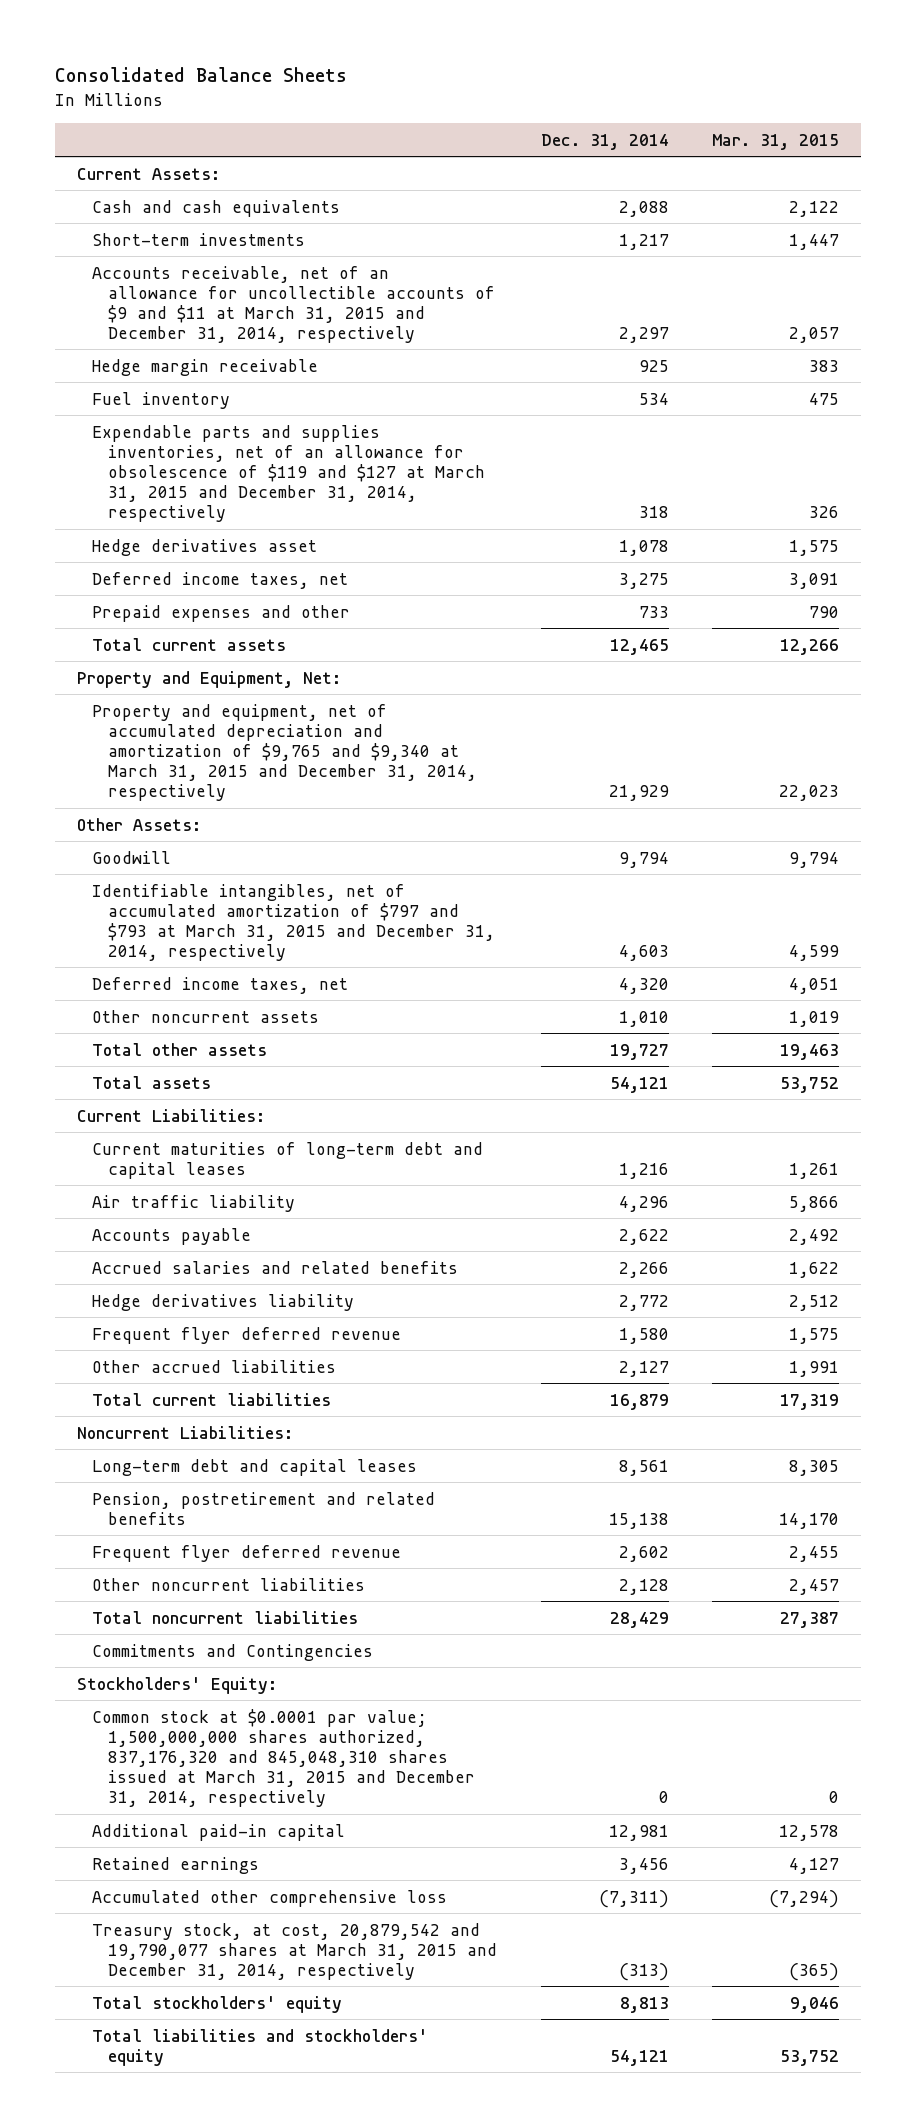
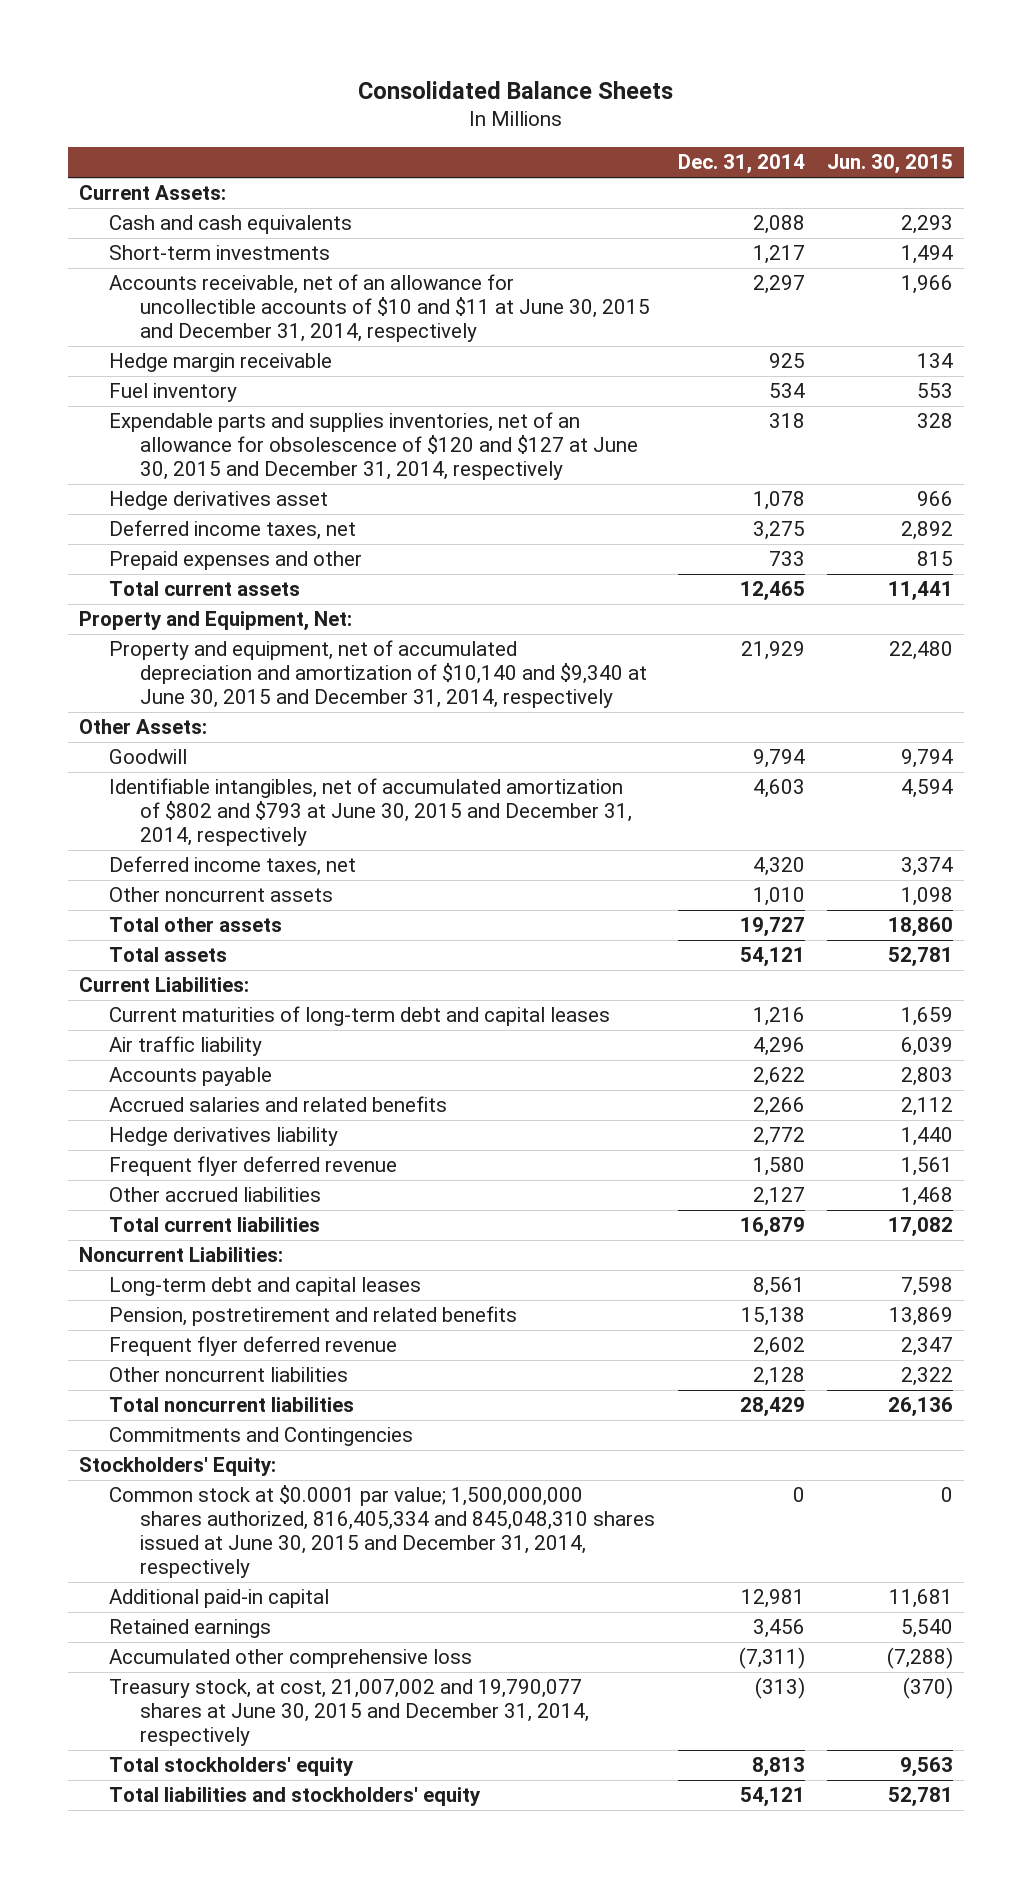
- | Dec. 31, 2014 | Mar. 31, 2015
+ | Dec. 31, 2014 | Jun. 30, 2015
- Accounts receivable, net of an allowance for uncollectible accounts of $9 and $11 at March 31, 2015 and December 31, 2014, respectively | 2,297 | 2,057
+ Accounts receivable, net of an allowance for uncollectible accounts of $10 and $11 at June 30, 2015 and December 31, 2014, respectively | 2,297 | 1,966
- Expendable parts and supplies inventories, net of an allowance for obsolescence of $119 and $127 at March 31, 2015 and December 31, 2014, respectively | 318 | 326
+ Expendable parts and supplies inventories, net of an allowance for obsolescence of $120 and $127 at June 30, 2015 and December 31, 2014, respectively | 318 | 328
- Property and equipment, net of accumulated depreciation and amortization of $9,765 and $9,340 at March 31, 2015 and December 31, 2014, respectively | 21,929 | 22,023
+ Property and equipment, net of accumulated depreciation and amortization of $10,140 and $9,340 at June 30, 2015 and December 31, 2014, respectively | 21,929 | 22,480
- Identifiable intangibles, net of accumulated amortization of $797 and $793 at March 31, 2015 and December 31, 2014, respectively | 4,603 | 4,599
+ Identifiable intangibles, net of accumulated amortization of $802 and $793 at June 30, 2015 and December 31, 2014, respectively | 4,603 | 4,594
- Common stock at $0.0001 par value; 1,500,000,000 shares authorized, 837,176,320 and 845,048,310 shares issued at March 31, 2015 and December 31, 2014, respectively | 0 | 0
+ Common stock at $0.0001 par value; 1,500,000,000 shares authorized, 816,405,334 and 845,048,310 shares issued at June 30, 2015 and December 31, 2014, respectively | 0 | 0
- Treasury stock, at cost, 20,879,542 and 19,790,077 shares at March 31, 2015 and December 31, 2014, respectively | (313) | (365)
+ Treasury stock, at cost, 21,007,002 and 19,790,077 shares at June 30, 2015 and December 31, 2014, respectively | (313) | (370)

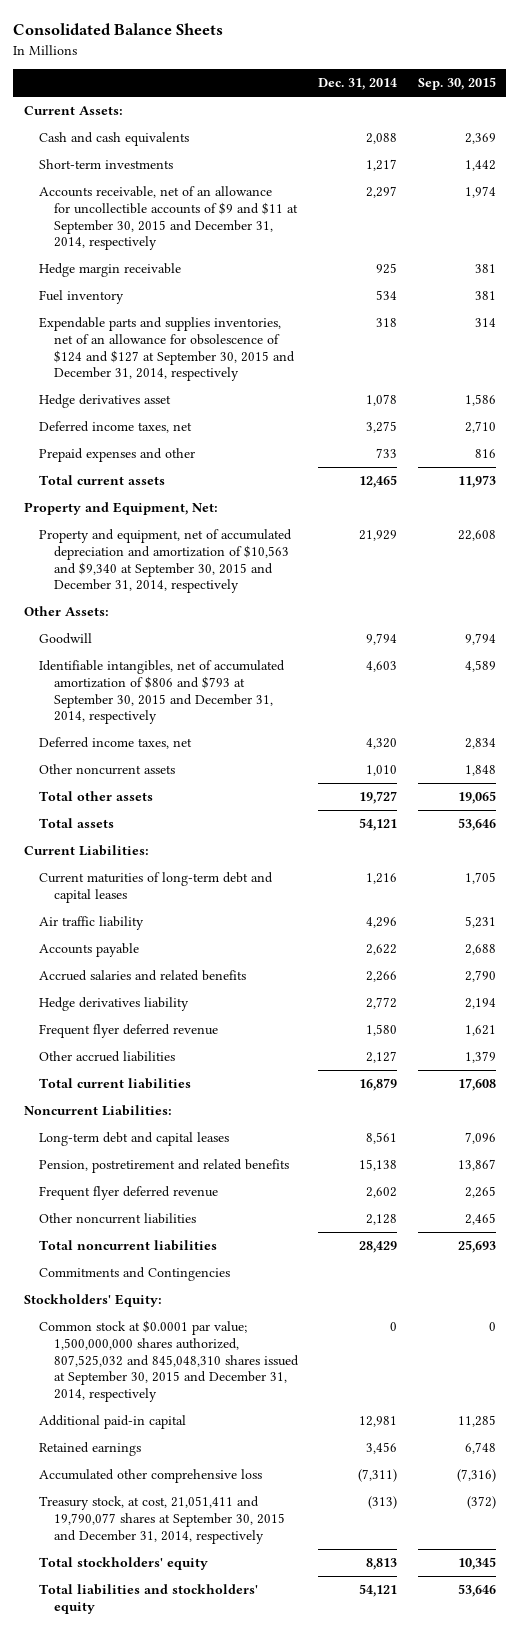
- | Dec. 31, 2014 | Jun. 30, 2015
+ | Dec. 31, 2014 | Sep. 30, 2015
- Accounts receivable, net of an allowance for uncollectible accounts of $10 and $11 at June 30, 2015 and December 31, 2014, respectively | 2,297 | 1,966
+ Accounts receivable, net of an allowance for uncollectible accounts of $9 and $11 at September 30, 2015 and December 31, 2014, respectively | 2,297 | 1,974
- Expendable parts and supplies inventories, net of an allowance for obsolescence of $120 and $127 at June 30, 2015 and December 31, 2014, respectively | 318 | 328
+ Expendable parts and supplies inventories, net of an allowance for obsolescence of $124 and $127 at September 30, 2015 and December 31, 2014, respectively | 318 | 314
- Property and equipment, net of accumulated depreciation and amortization of $10,140 and $9,340 at June 30, 2015 and December 31, 2014, respectively | 21,929 | 22,480
+ Property and equipment, net of accumulated depreciation and amortization of $10,563 and $9,340 at September 30, 2015 and December 31, 2014, respectively | 21,929 | 22,608
- Identifiable intangibles, net of accumulated amortization of $802 and $793 at June 30, 2015 and December 31, 2014, respectively | 4,603 | 4,594
+ Identifiable intangibles, net of accumulated amortization of $806 and $793 at September 30, 2015 and December 31, 2014, respectively | 4,603 | 4,589
- Common stock at $0.0001 par value; 1,500,000,000 shares authorized, 816,405,334 and 845,048,310 shares issued at June 30, 2015 and December 31, 2014, respectively | 0 | 0
+ Common stock at $0.0001 par value; 1,500,000,000 shares authorized, 807,525,032 and 845,048,310 shares issued at September 30, 2015 and December 31, 2014, respectively | 0 | 0
- Treasury stock, at cost, 21,007,002 and 19,790,077 shares at June 30, 2015 and December 31, 2014, respectively | (313) | (370)
+ Treasury stock, at cost, 21,051,411 and 19,790,077 shares at September 30, 2015 and December 31, 2014, respectively | (313) | (372)

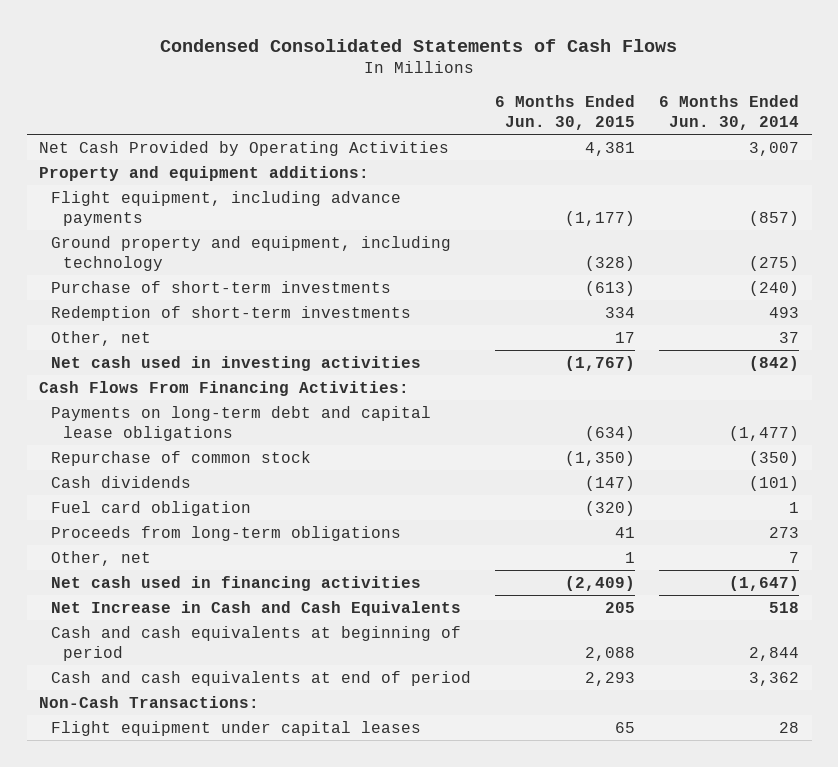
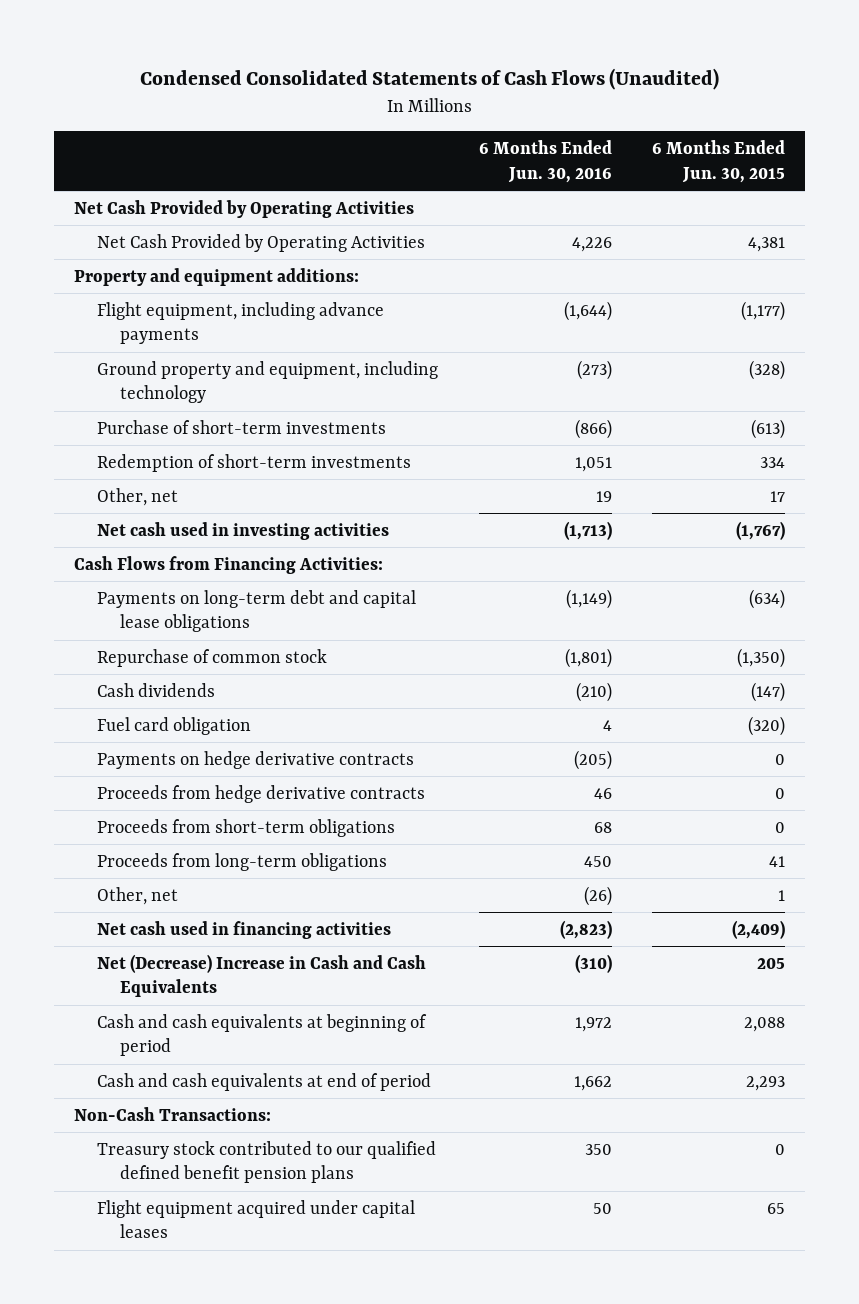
- Condensed Consolidated Statements of Cash Flows
+ Condensed Consolidated Statements of Cash Flows (Unaudited)
- | 6 Months Ended Jun. 30, 2015 | 6 Months Ended Jun. 30, 2014
+ | 6 Months Ended Jun. 30, 2016 | 6 Months Ended Jun. 30, 2015
+ Net Cash Provided by Operating Activities
- Cash Flows From Financing Activities:
+ Cash Flows from Financing Activities:
+ Payments on hedge derivative contracts | (205) | 0
+ Proceeds from hedge derivative contracts | 46 | 0
+ Proceeds from short-term obligations | 68 | 0
- Net Increase in Cash and Cash Equivalents | 205 | 518
+ Net (Decrease) Increase in Cash and Cash Equivalents | (310) | 205
- Flight equipment under capital leases | 65 | 28
+ Treasury stock contributed to our qualified defined benefit pension plans | 350 | 0
+ Flight equipment acquired under capital leases | 50 | 65

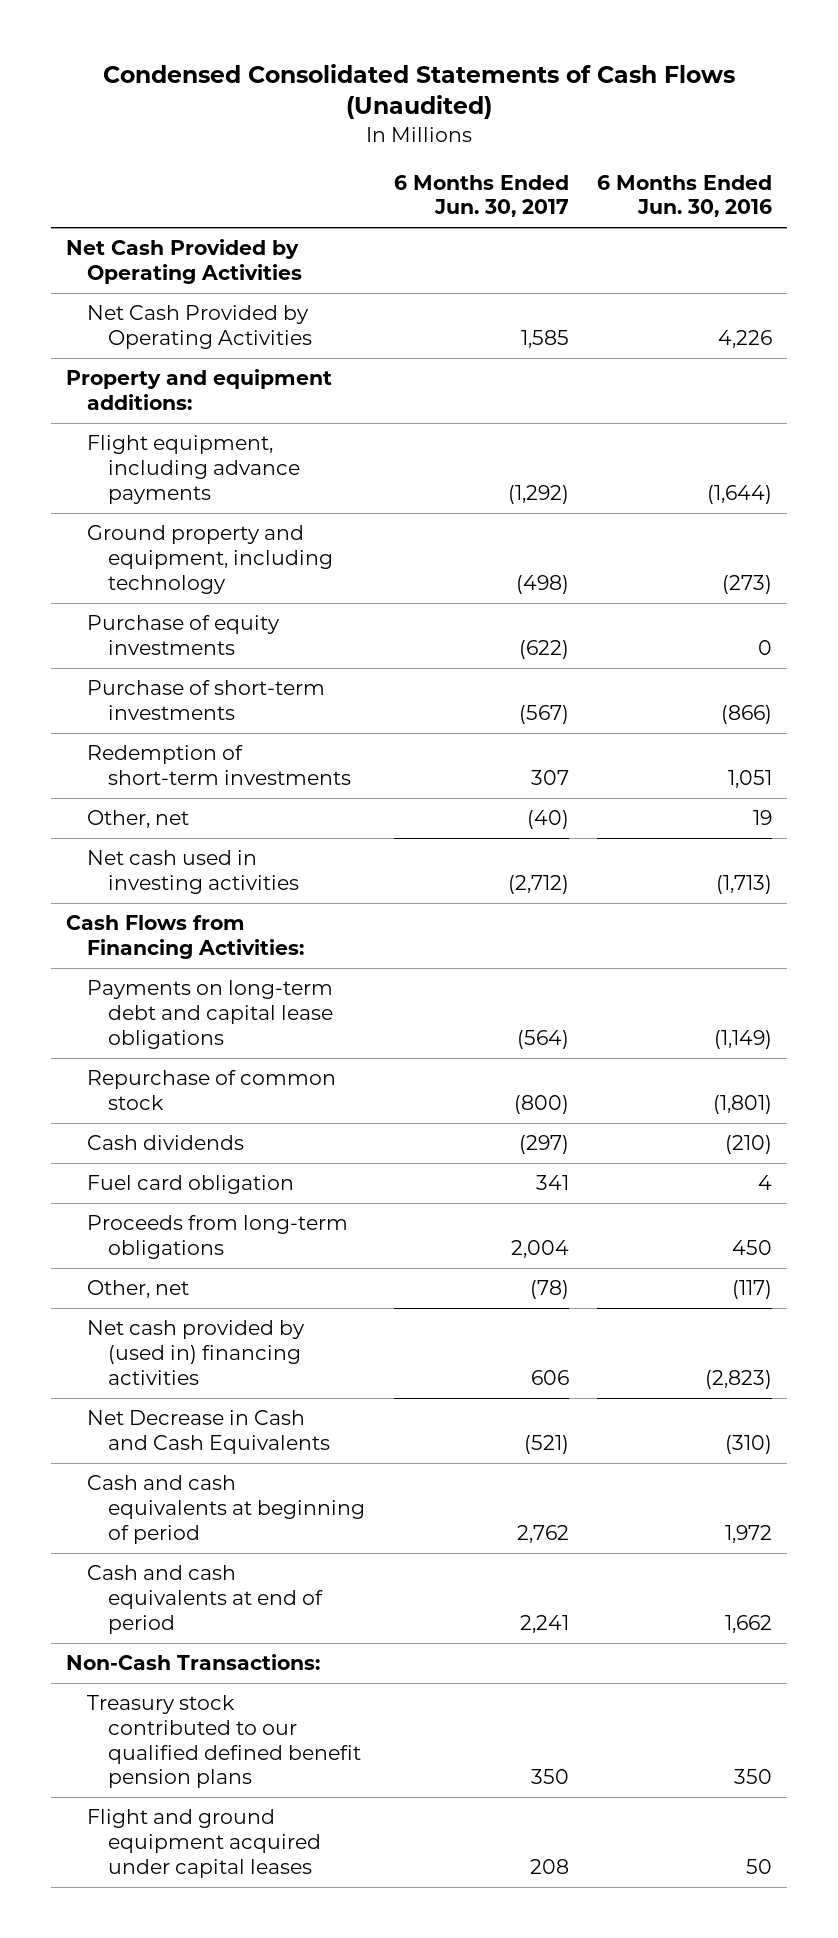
- | 6 Months Ended Jun. 30, 2016 | 6 Months Ended Jun. 30, 2015
+ | 6 Months Ended Jun. 30, 2017 | 6 Months Ended Jun. 30, 2016
+ Purchase of equity investments | (622) | 0
- Payments on hedge derivative contracts | (205) | 0
- Proceeds from hedge derivative contracts | 46 | 0
- Proceeds from short-term obligations | 68 | 0
- Other, net | (26) | 1
- Net cash used in financing activities | (2,823) | (2,409)
- Net (Decrease) Increase in Cash and Cash Equivalents | (310) | 205
+ Other, net | (78) | (117)
+ Net cash provided by (used in) financing activities | 606 | (2,823)
+ Net Decrease in Cash and Cash Equivalents | (521) | (310)
- Flight equipment acquired under capital leases | 50 | 65
+ Flight and ground equipment acquired under capital leases | 208 | 50

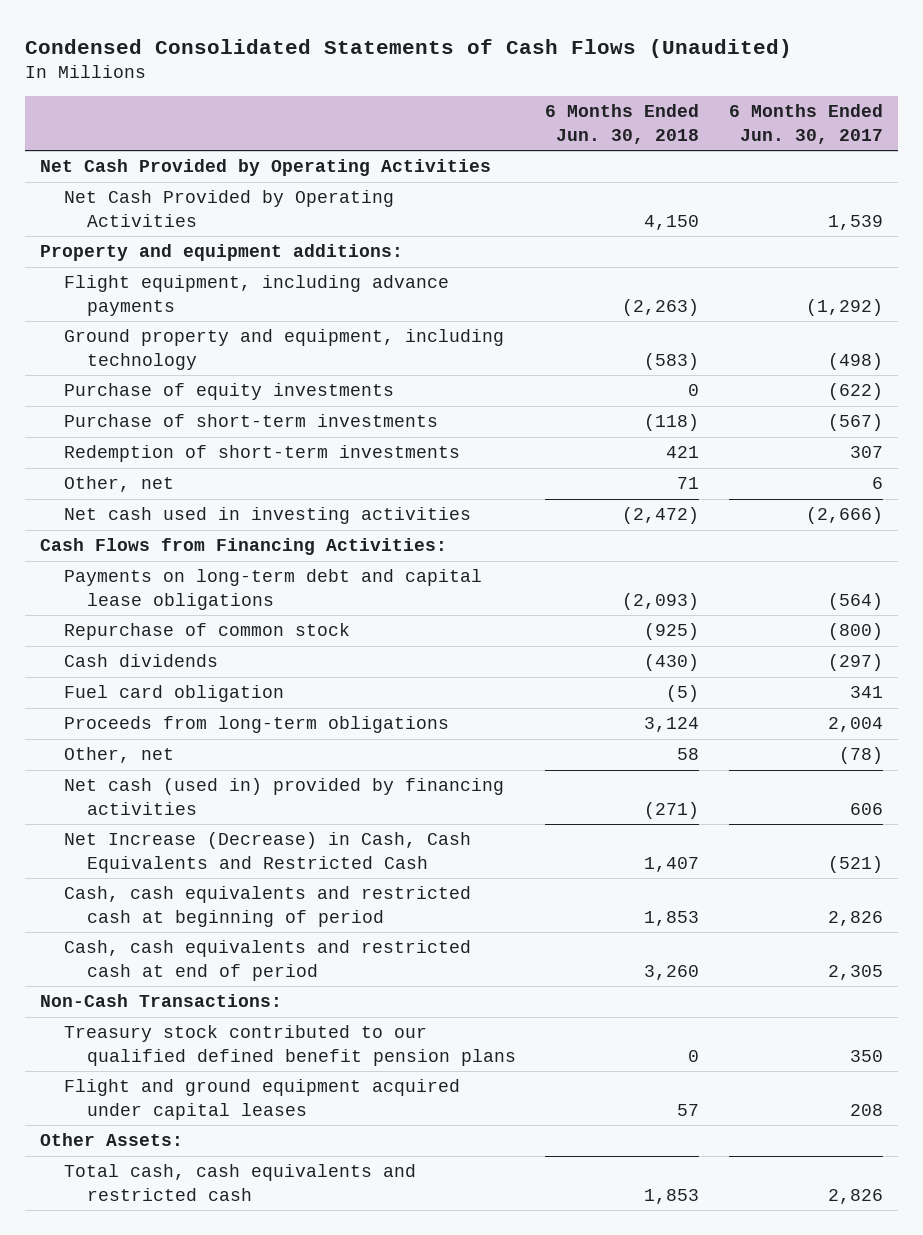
- | 6 Months Ended Jun. 30, 2017 | 6 Months Ended Jun. 30, 2016
+ | 6 Months Ended Jun. 30, 2018 | 6 Months Ended Jun. 30, 2017
- Net Cash Provided by Operating Activities | 1,585 | 4,226
+ Net Cash Provided by Operating Activities | 4,150 | 1,539
- Other, net | (40) | 19
- Net cash used in investing activities | (2,712) | (1,713)
+ Other, net | 71 | 6
+ Net cash used in investing activities | (2,472) | (2,666)
- Net cash provided by (used in) financing activities | 606 | (2,823)
- Net Decrease in Cash and Cash Equivalents | (521) | (310)
- Cash and cash equivalents at beginning of period | 2,762 | 1,972
- Cash and cash equivalents at end of period | 2,241 | 1,662
+ Net cash (used in) provided by financing activities | (271) | 606
+ Net Increase (Decrease) in Cash, Cash Equivalents and Restricted Cash | 1,407 | (521)
+ Cash, cash equivalents and restricted cash at beginning of period | 1,853 | 2,826
+ Cash, cash equivalents and restricted cash at end of period | 3,260 | 2,305
+ Other Assets:
+ Total cash, cash equivalents and restricted cash | 1,853 | 2,826

